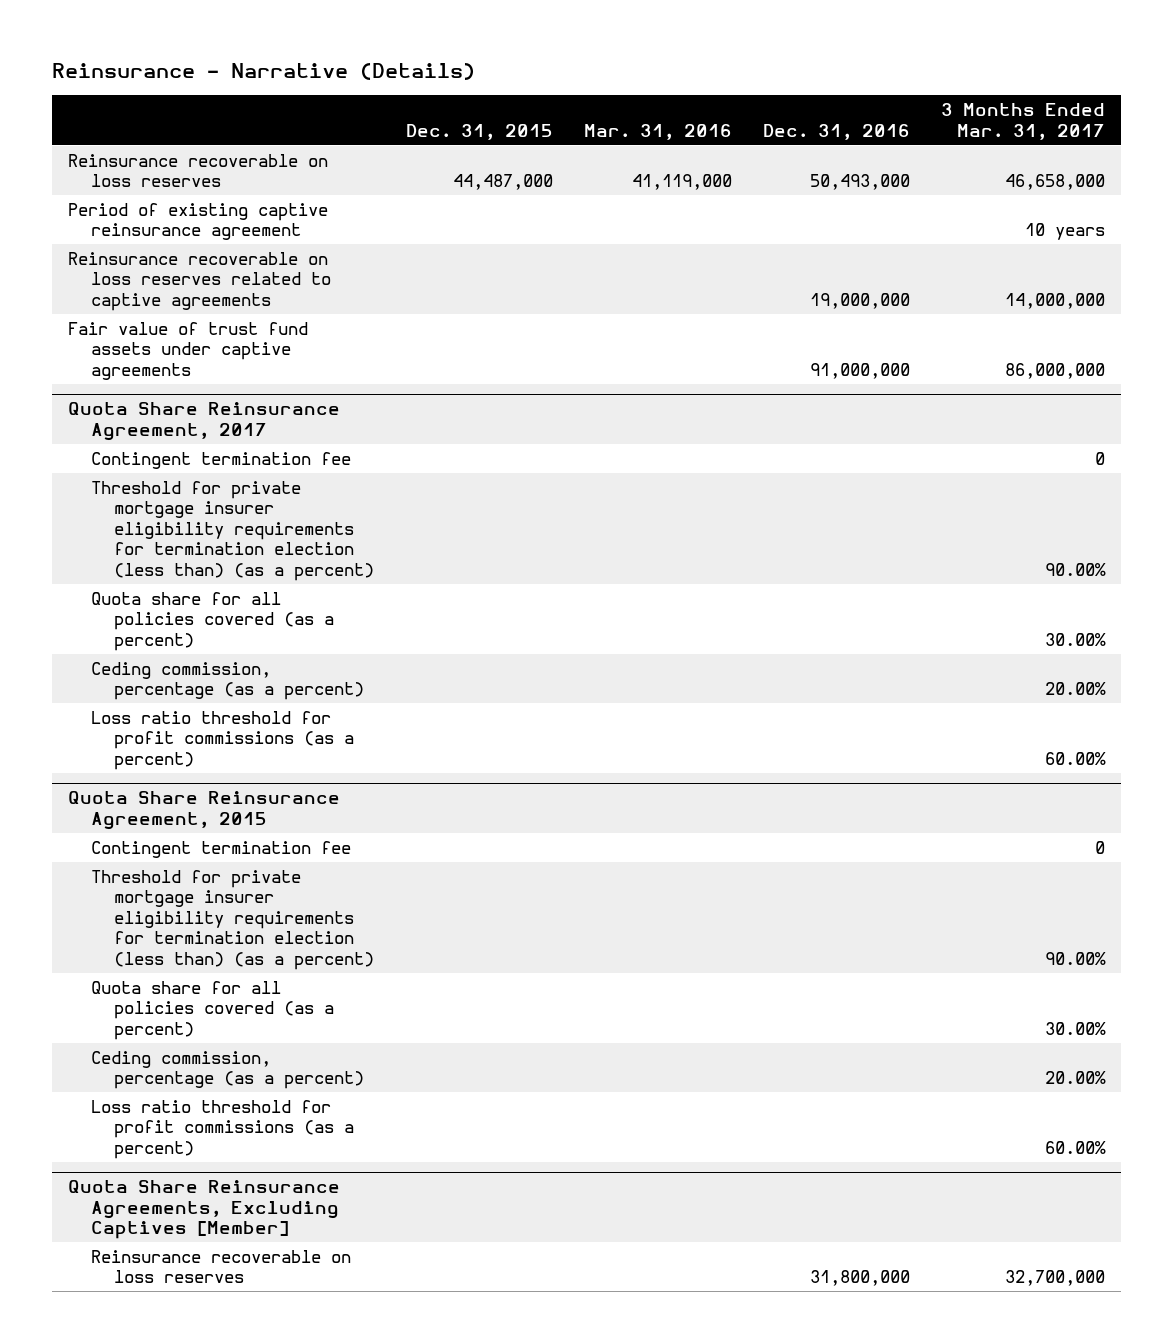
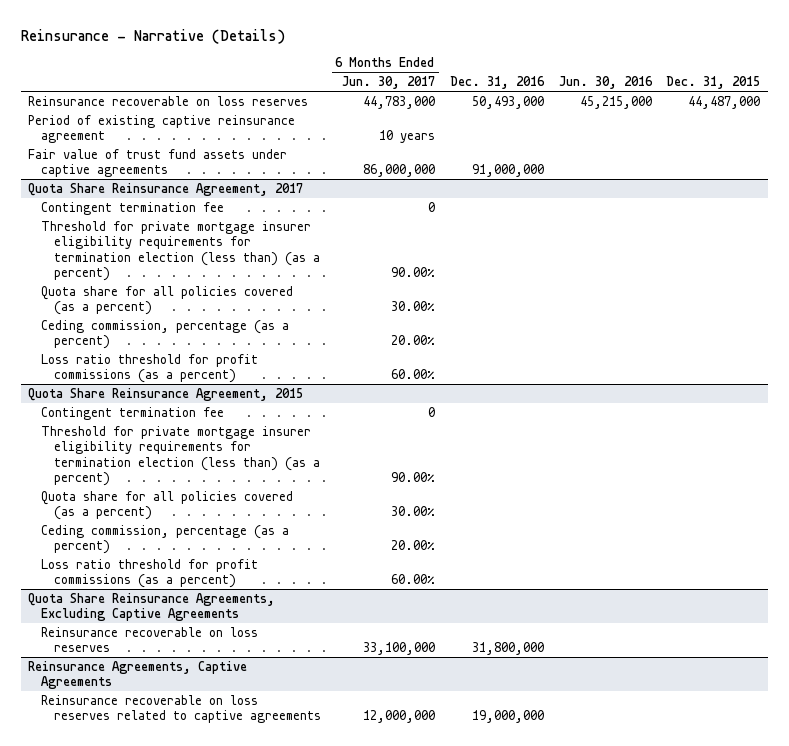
- | Dec. 31, 2015 | Mar. 31, 2016 | Dec. 31, 2016 | 3 Months Ended Mar. 31, 2017
+ | 6 Months Ended Jun. 30, 2017 | Dec. 31, 2016 | Jun. 30, 2016 | Dec. 31, 2015
- Reinsurance recoverable on loss reserves related to captive agreements | | | 19,000,000 | 14,000,000
- Quota Share Reinsurance Agreements, Excluding Captives [Member]
+ Quota Share Reinsurance Agreements, Excluding Captive Agreements
+ Reinsurance Agreements, Captive Agreements
+ Reinsurance recoverable on loss reserves related to captive agreements | 12,000,000 | 19,000,000 | |

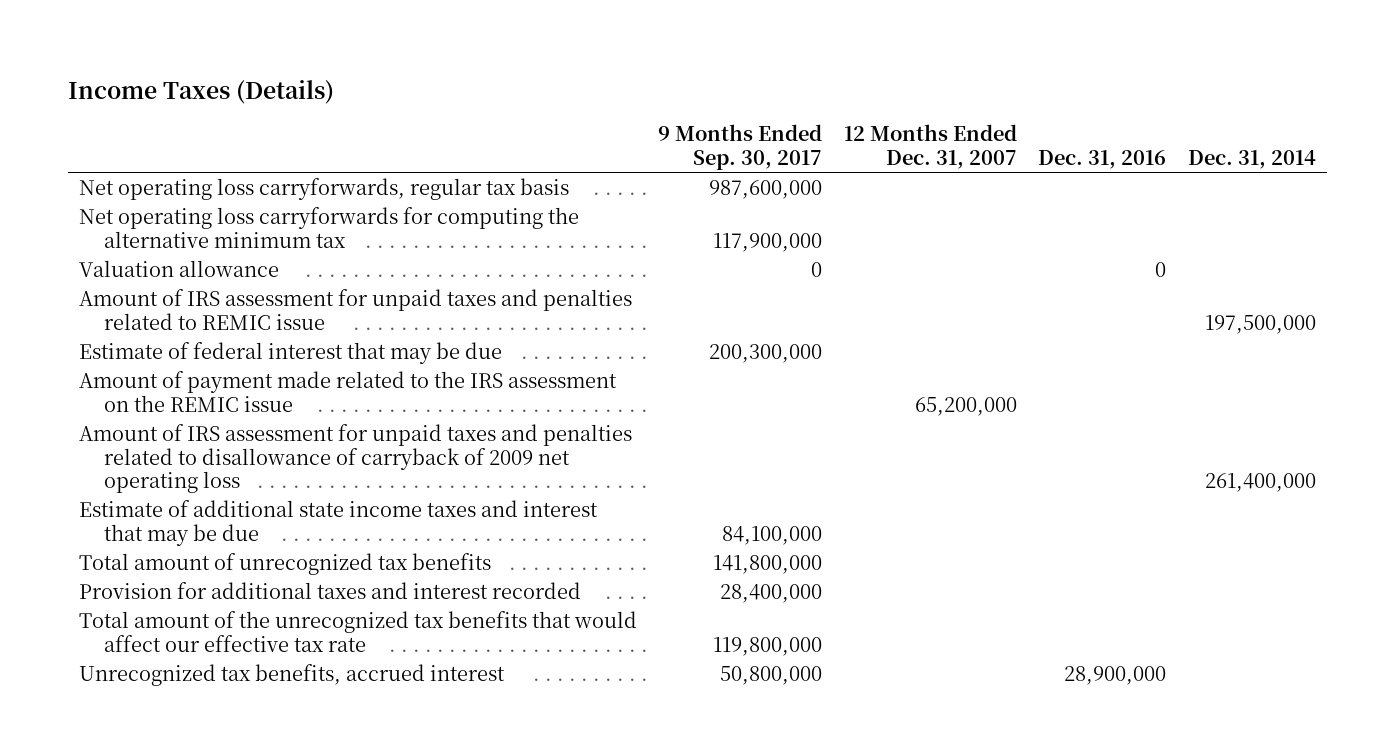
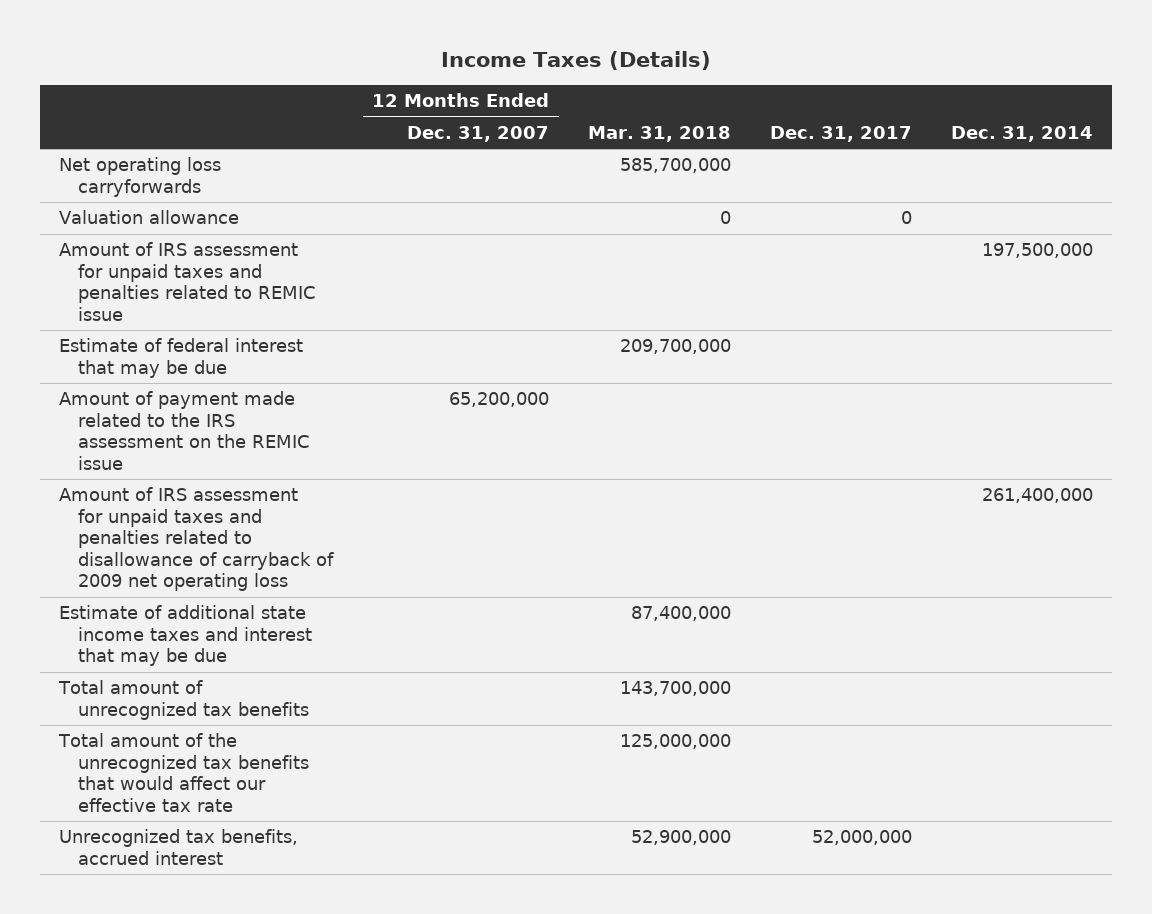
- | 9 Months Ended Sep. 30, 2017 | 12 Months Ended Dec. 31, 2007 | Dec. 31, 2016 | Dec. 31, 2014
+ | 12 Months Ended Dec. 31, 2007 | Mar. 31, 2018 | Dec. 31, 2017 | Dec. 31, 2014
- Net operating loss carryforwards, regular tax basis | 987,600,000 | | |
- Net operating loss carryforwards for computing the alternative minimum tax | 117,900,000 | | |
+ Net operating loss carryforwards | | 585,700,000 | |
- Provision for additional taxes and interest recorded | 28,400,000 | | |

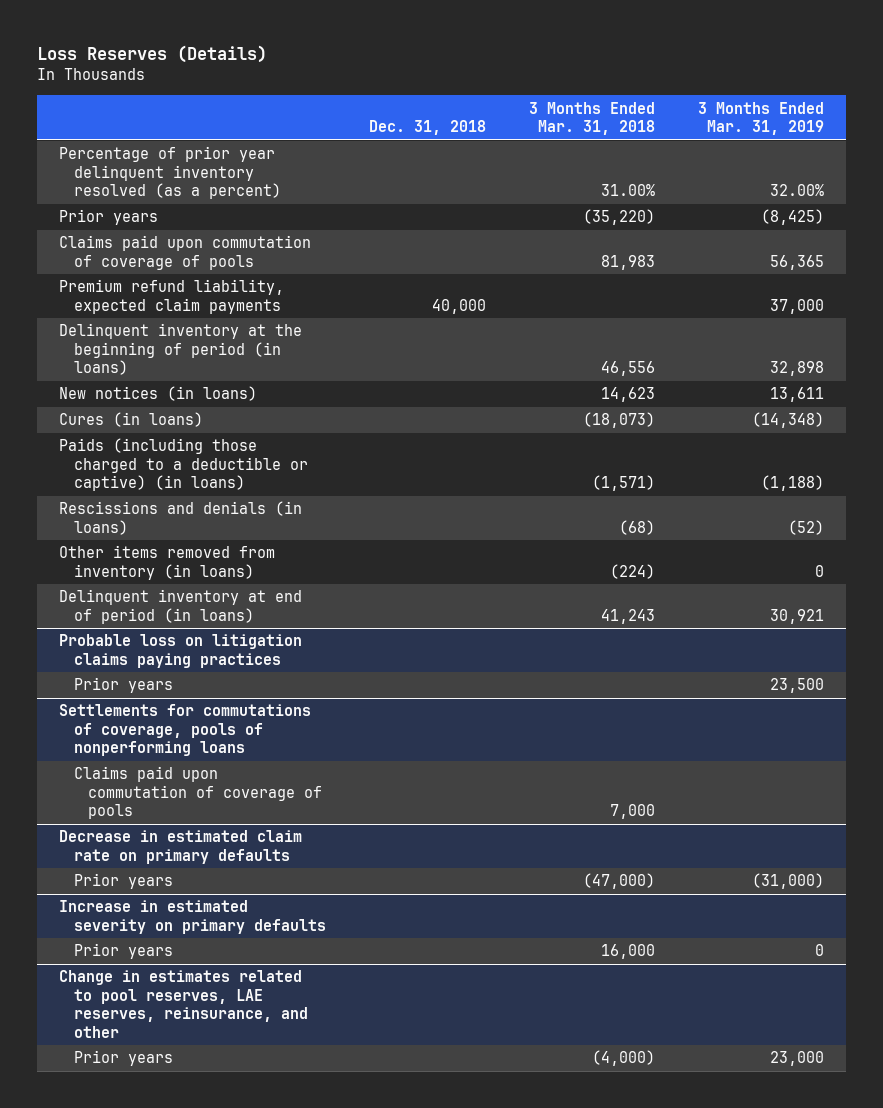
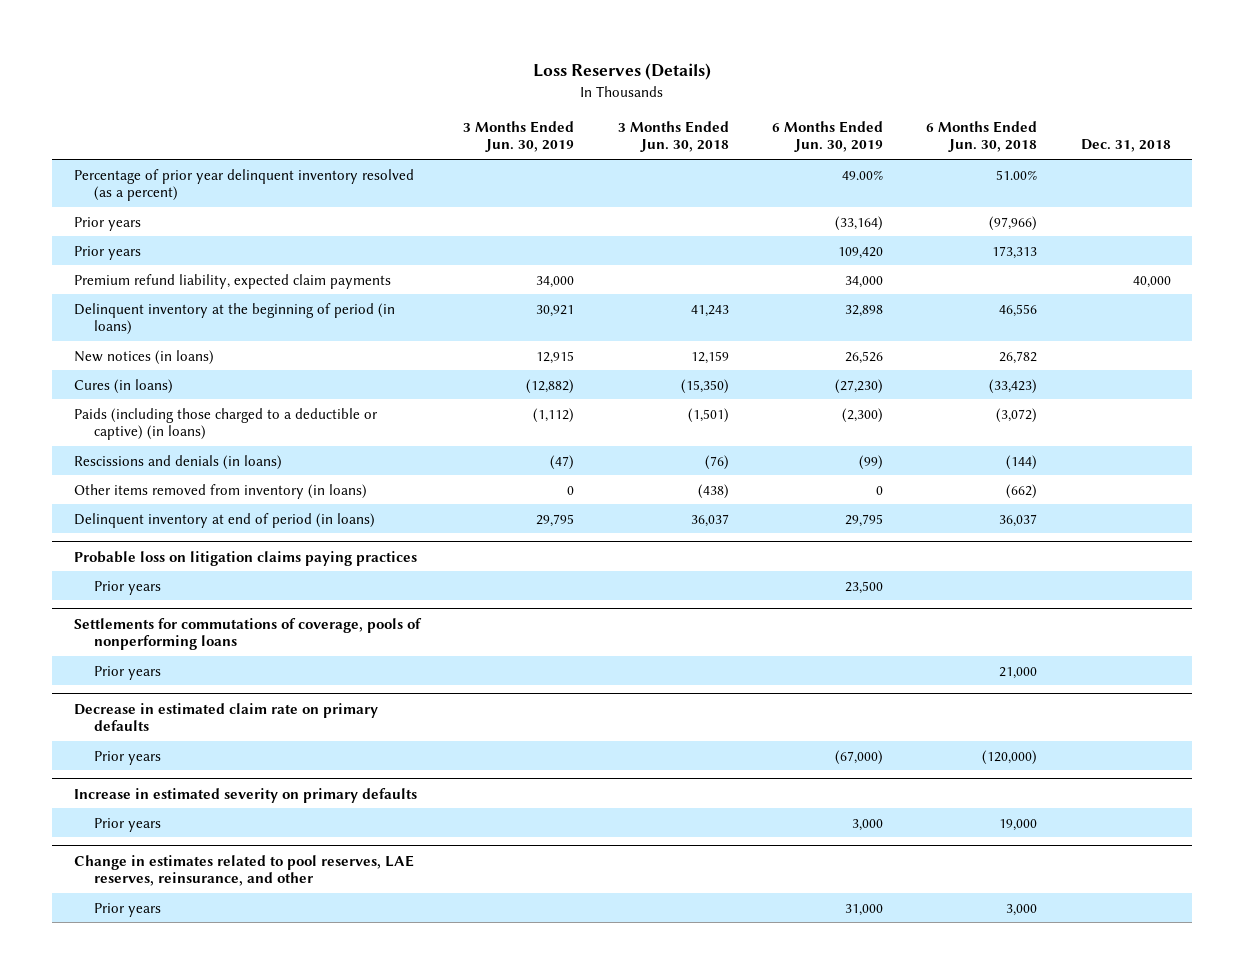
- | Dec. 31, 2018 | 3 Months Ended Mar. 31, 2018 | 3 Months Ended Mar. 31, 2019
+ | 3 Months Ended Jun. 30, 2019 | 3 Months Ended Jun. 30, 2018 | 6 Months Ended Jun. 30, 2019 | 6 Months Ended Jun. 30, 2018 | Dec. 31, 2018
- Claims paid upon commutation of coverage of pools | | 81,983 | 56,365
+ Prior years | | | 109,420 | 173,313 |
@ Settlements for commutations of coverage, pools of nonperforming loans
- Claims paid upon commutation of coverage of pools | | 7,000 |
+ Prior years | | | | 21,000 |

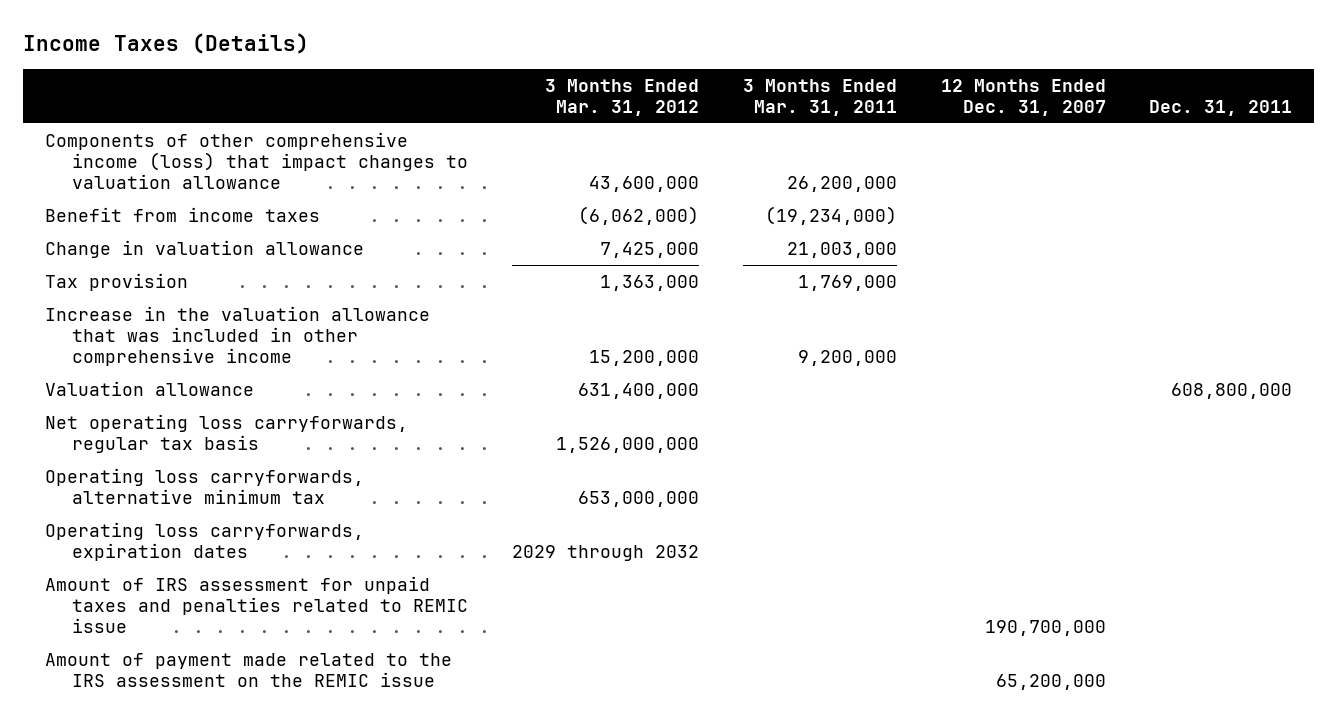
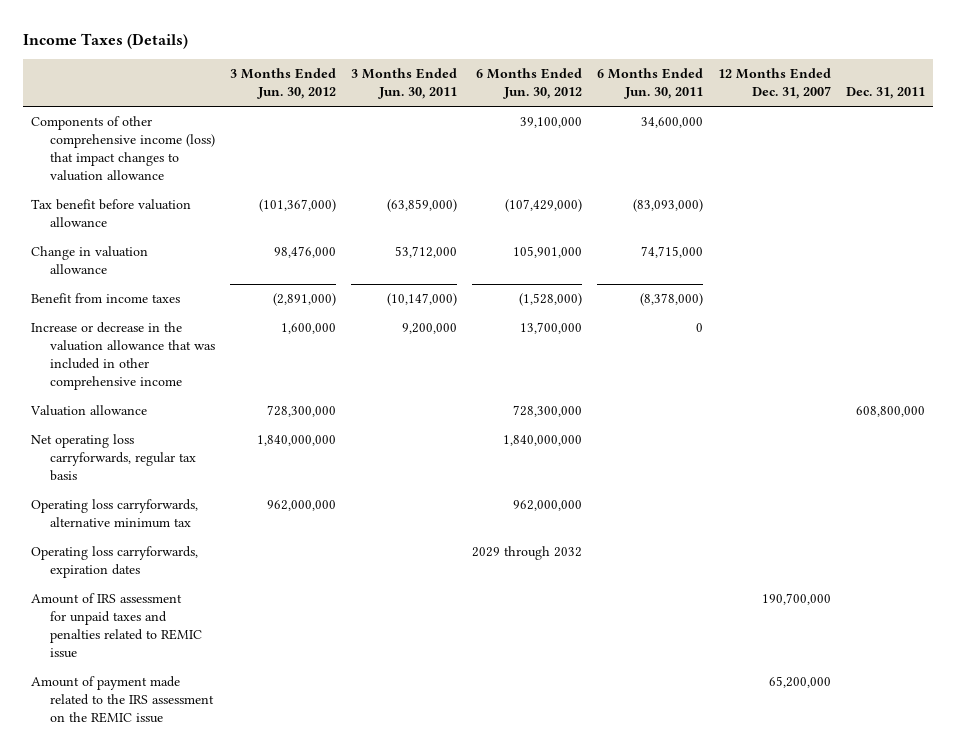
- | 3 Months Ended Mar. 31, 2012 | 3 Months Ended Mar. 31, 2011 | 12 Months Ended Dec. 31, 2007 | Dec. 31, 2011
+ | 3 Months Ended Jun. 30, 2012 | 3 Months Ended Jun. 30, 2011 | 6 Months Ended Jun. 30, 2012 | 6 Months Ended Jun. 30, 2011 | 12 Months Ended Dec. 31, 2007 | Dec. 31, 2011
+ Tax benefit before valuation allowance | (101,367,000) | (63,859,000) | (107,429,000) | (83,093,000) | |
- Tax provision | 1,363,000 | 1,769,000 | |
- Increase in the valuation allowance that was included in other comprehensive income | 15,200,000 | 9,200,000 | |
moved down: Benefit from income taxes | (2,891,000) | (10,147,000) | (1,528,000) | (8,378,000) | |
+ Increase or decrease in the valuation allowance that was included in other comprehensive income | 1,600,000 | 9,200,000 | 13,700,000 | 0 | |

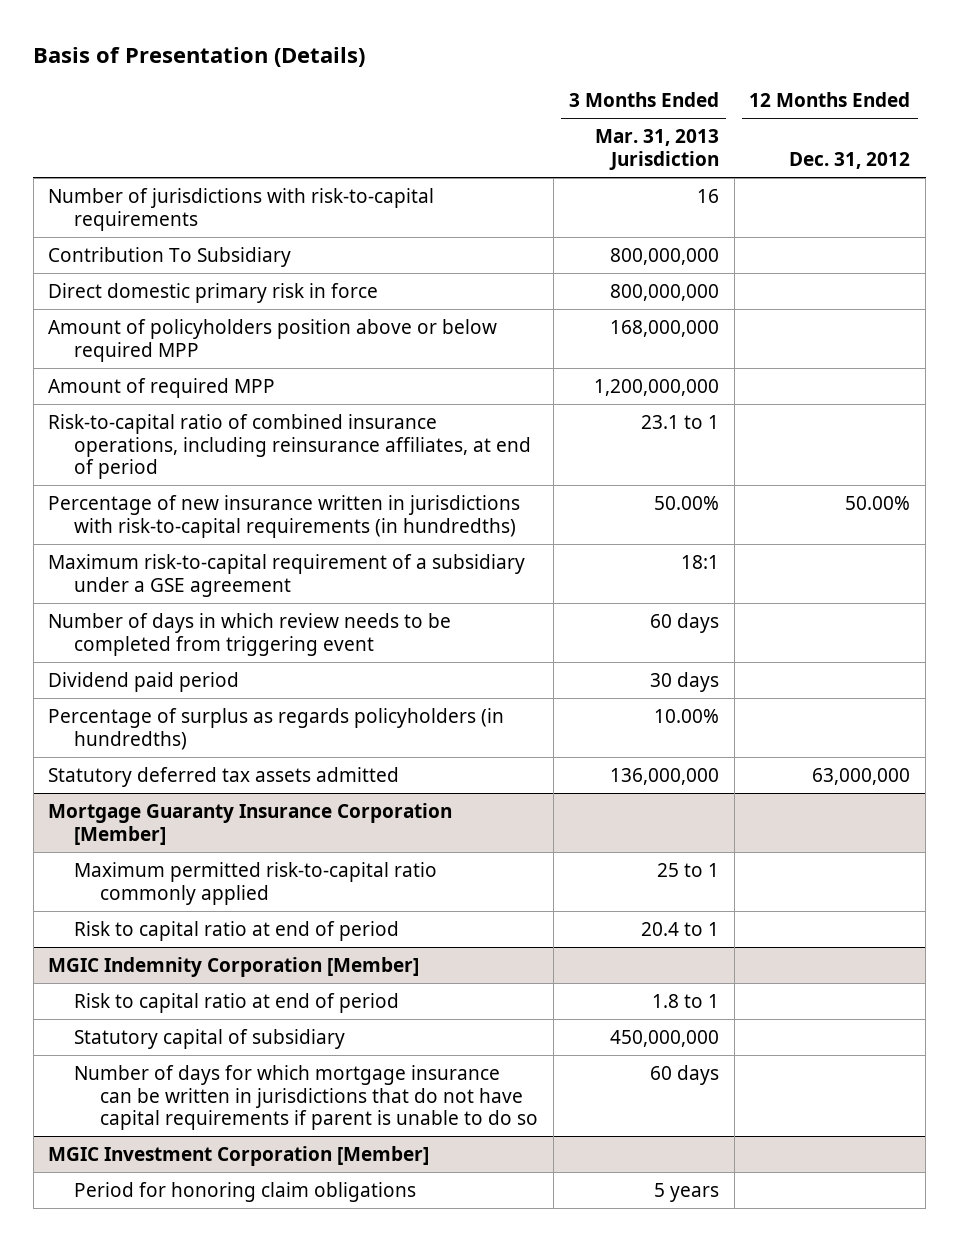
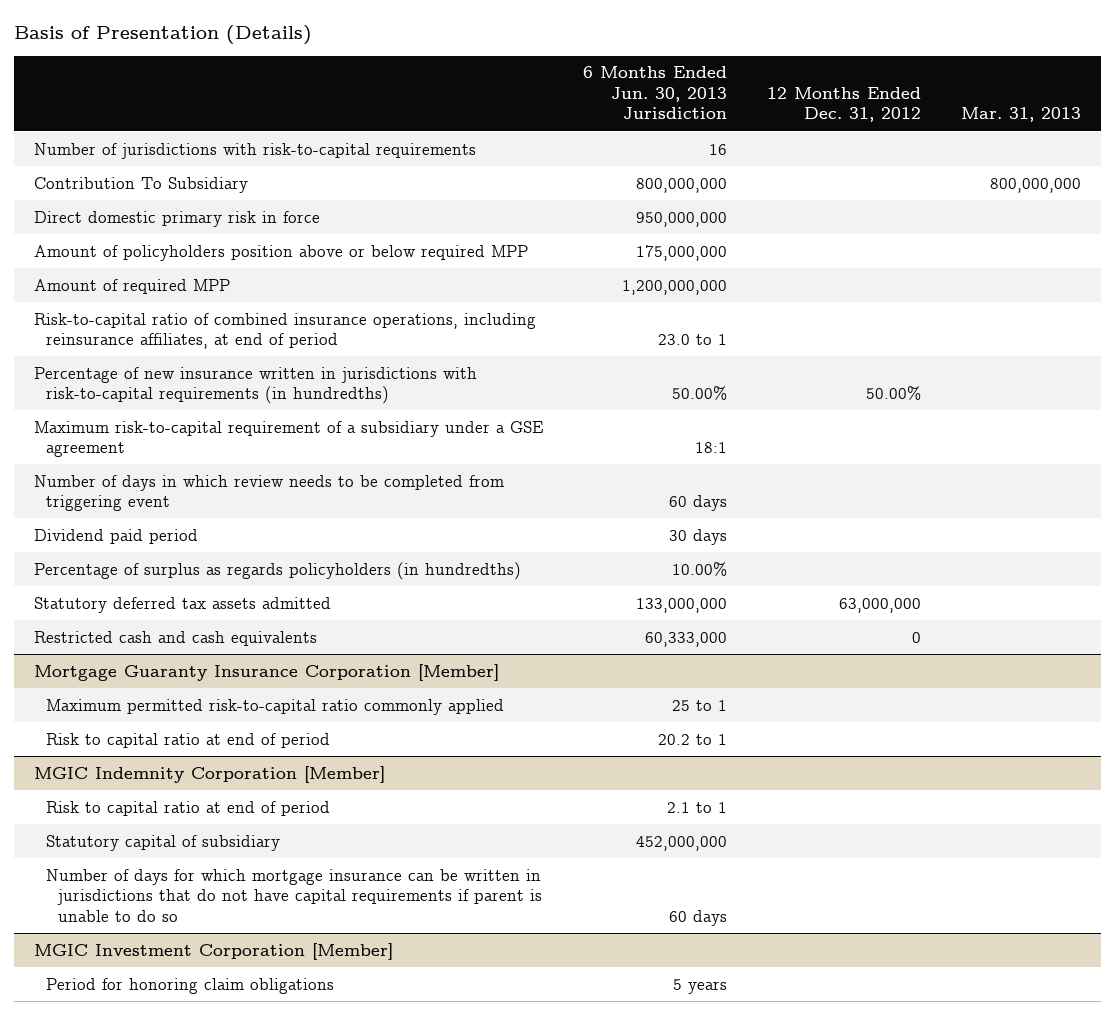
- | 3 Months Ended Mar. 31, 2013 Jurisdiction | 12 Months Ended Dec. 31, 2012
+ | 6 Months Ended Jun. 30, 2013 Jurisdiction | 12 Months Ended Dec. 31, 2012 | Mar. 31, 2013
+ Restricted cash and cash equivalents | 60,333,000 | 0 |

